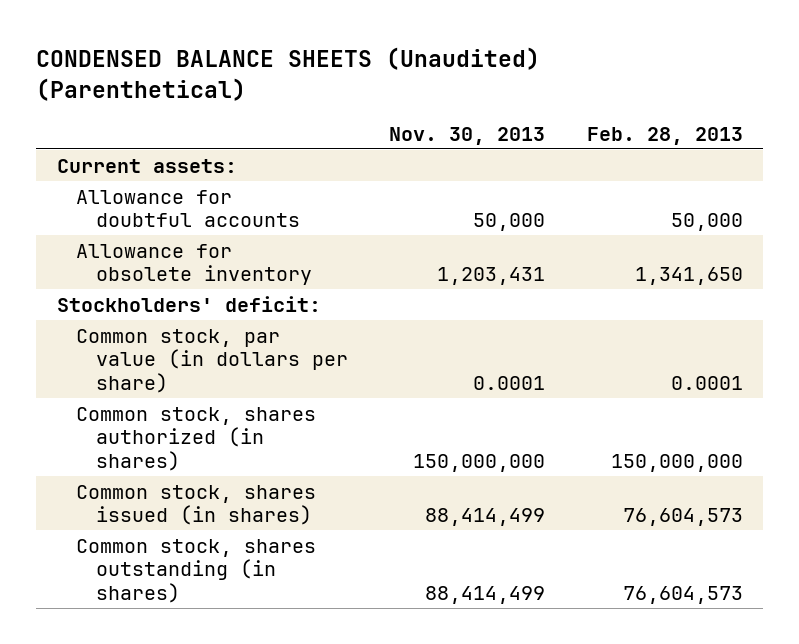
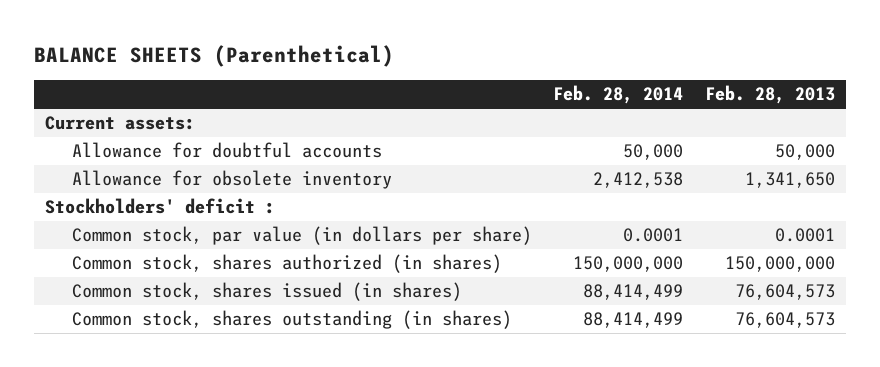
- CONDENSED BALANCE SHEETS (Unaudited) (Parenthetical)
+ BALANCE SHEETS (Parenthetical)
- | Nov. 30, 2013 | Feb. 28, 2013
+ | Feb. 28, 2014 | Feb. 28, 2013
- Stockholders' deficit:
+ Stockholders' deficit :

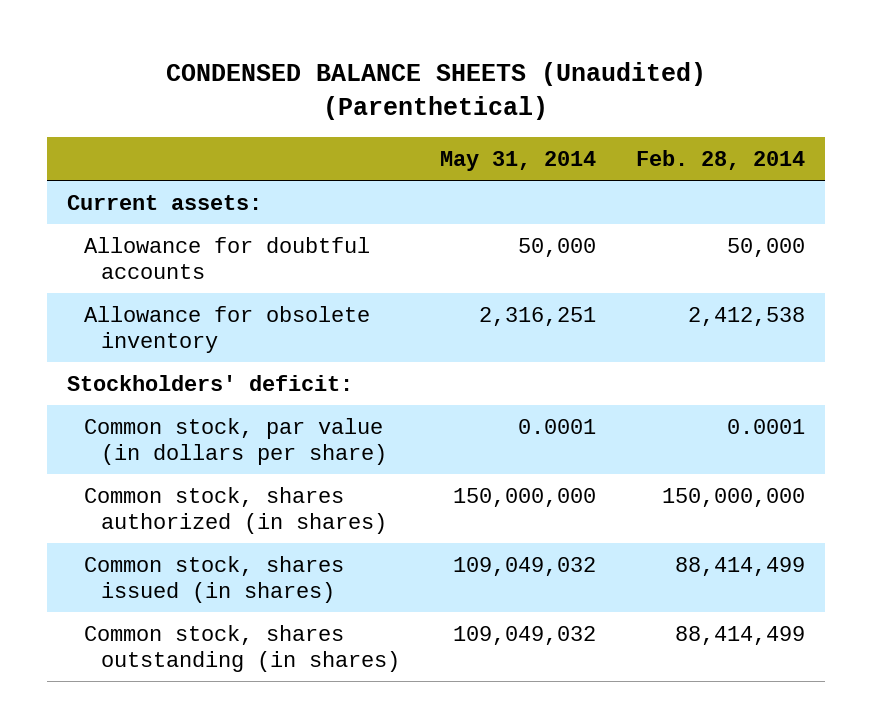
- BALANCE SHEETS (Parenthetical)
+ CONDENSED BALANCE SHEETS (Unaudited) (Parenthetical)
- | Feb. 28, 2014 | Feb. 28, 2013
+ | May 31, 2014 | Feb. 28, 2014
- Stockholders' deficit :
+ Stockholders' deficit:

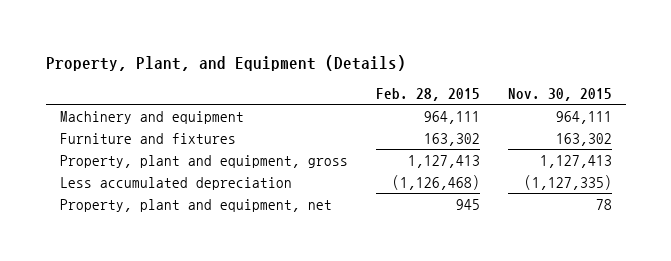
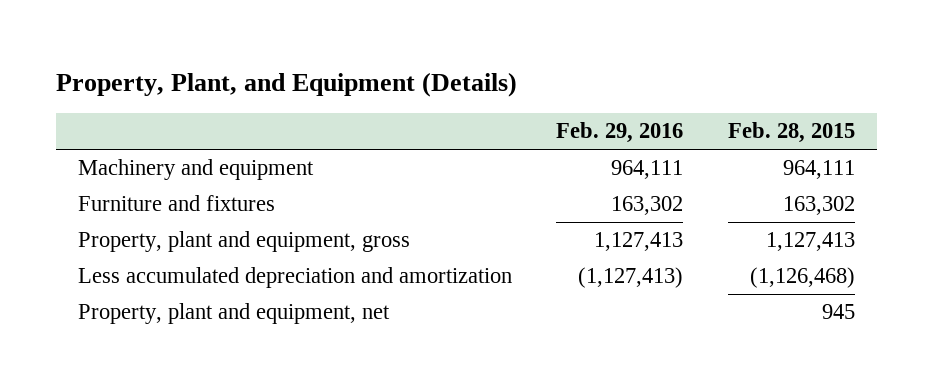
- | Feb. 28, 2015 | Nov. 30, 2015
+ | Feb. 29, 2016 | Feb. 28, 2015
- Less accumulated depreciation | (1,126,468) | (1,127,335)
+ Less accumulated depreciation and amortization | (1,127,413) | (1,126,468)

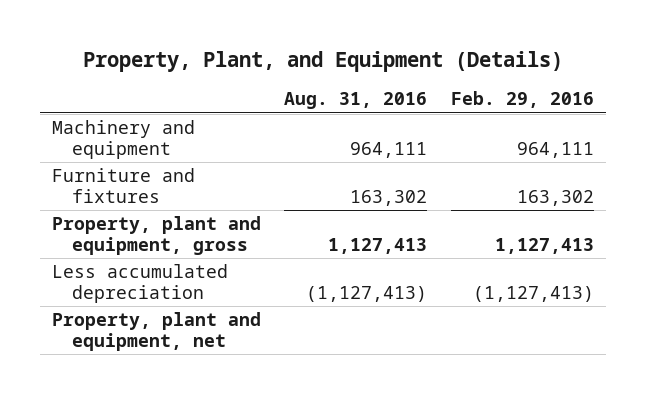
- | Feb. 29, 2016 | Feb. 28, 2015
+ | Aug. 31, 2016 | Feb. 29, 2016
- Less accumulated depreciation and amortization | (1,127,413) | (1,126,468)
+ Less accumulated depreciation | (1,127,413) | (1,127,413)

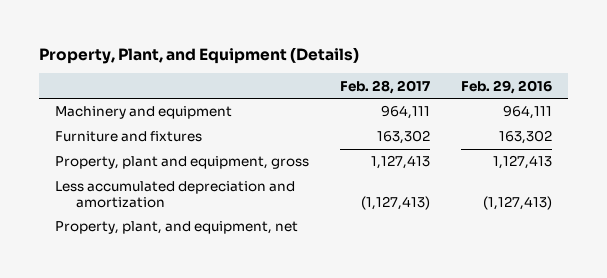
- | Aug. 31, 2016 | Feb. 29, 2016
+ | Feb. 28, 2017 | Feb. 29, 2016
- Less accumulated depreciation | (1,127,413) | (1,127,413)
- Property, plant and equipment, net
+ Less accumulated depreciation and amortization | (1,127,413) | (1,127,413)
+ Property, plant, and equipment, net

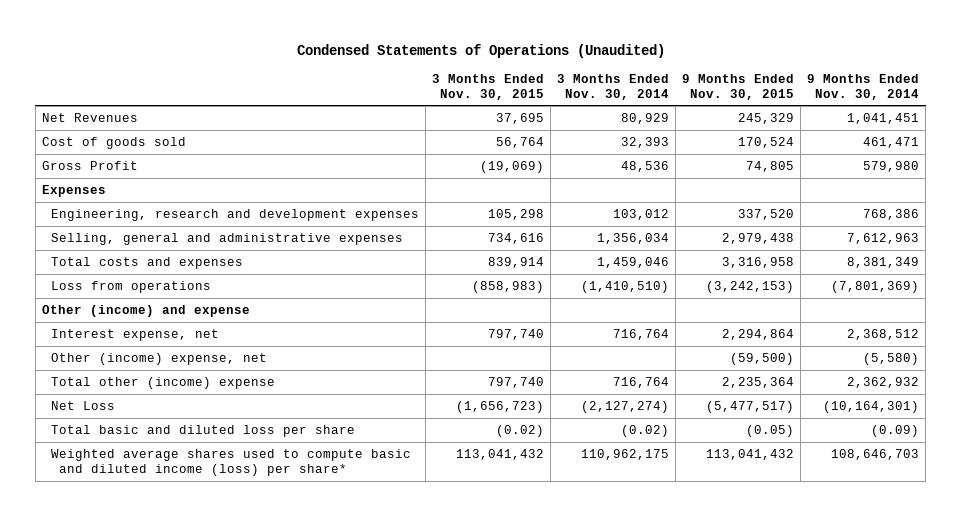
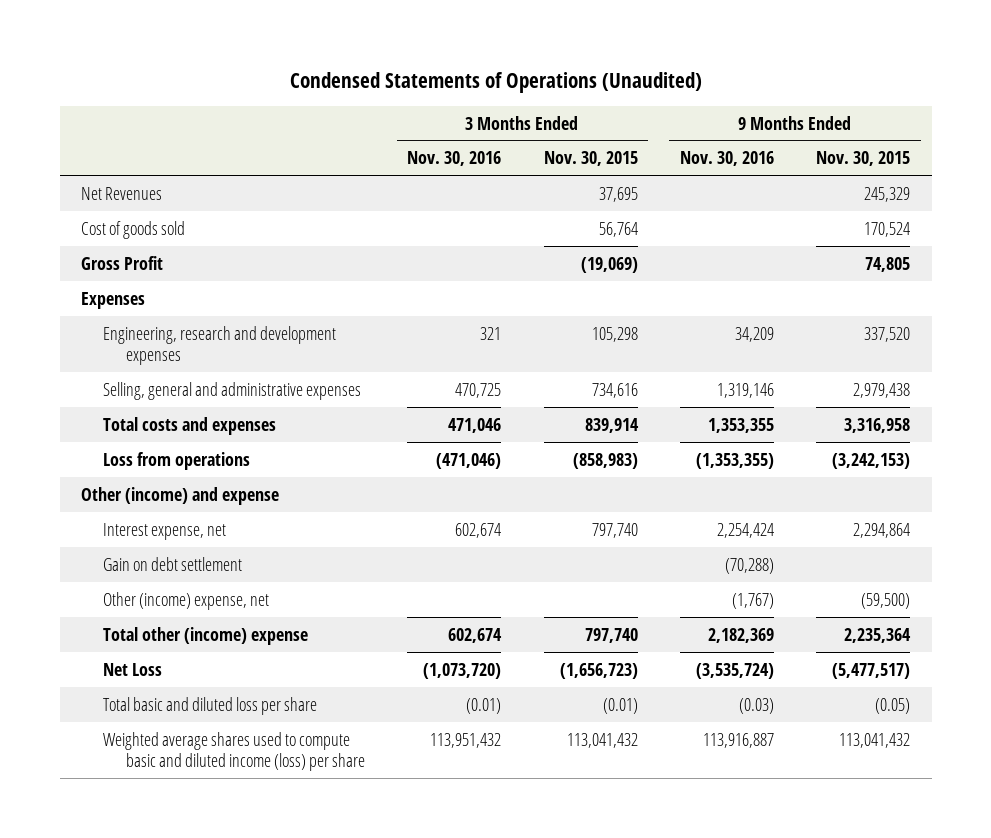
- | 3 Months Ended Nov. 30, 2015 | 3 Months Ended Nov. 30, 2014 | 9 Months Ended Nov. 30, 2015 | 9 Months Ended Nov. 30, 2014
+ | 3 Months Ended Nov. 30, 2016 | 3 Months Ended Nov. 30, 2015 | 9 Months Ended Nov. 30, 2016 | 9 Months Ended Nov. 30, 2015
+ Gain on debt settlement | | | (70,288) |
- Total basic and diluted loss per share | (0.02) | (0.02) | (0.05) | (0.09)
- Weighted average shares used to compute basic and diluted income (loss) per share* | 113,041,432 | 110,962,175 | 113,041,432 | 108,646,703
+ Total basic and diluted loss per share | (0.01) | (0.01) | (0.03) | (0.05)
+ Weighted average shares used to compute basic and diluted income (loss) per share | 113,951,432 | 113,041,432 | 113,916,887 | 113,041,432

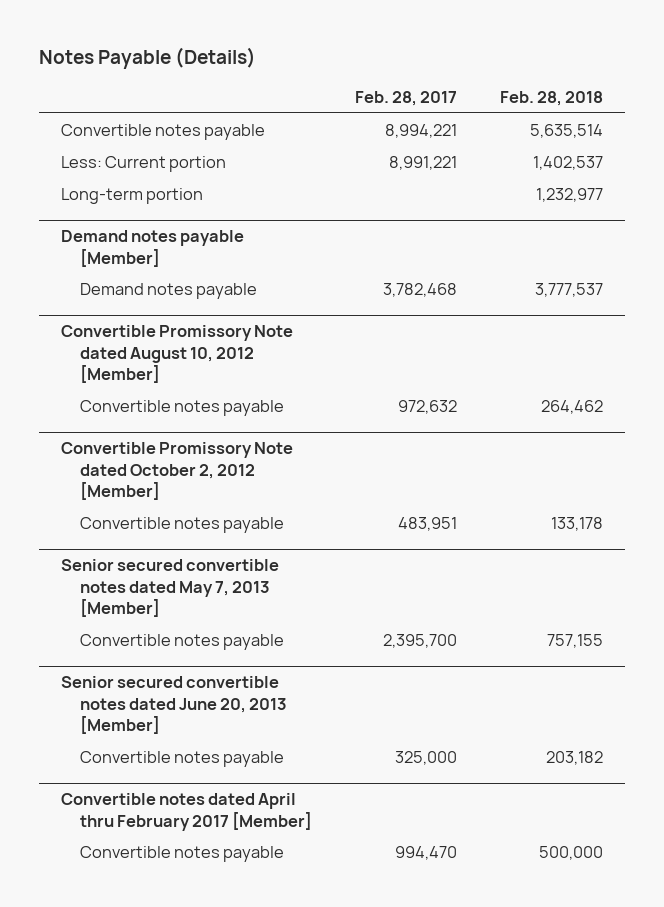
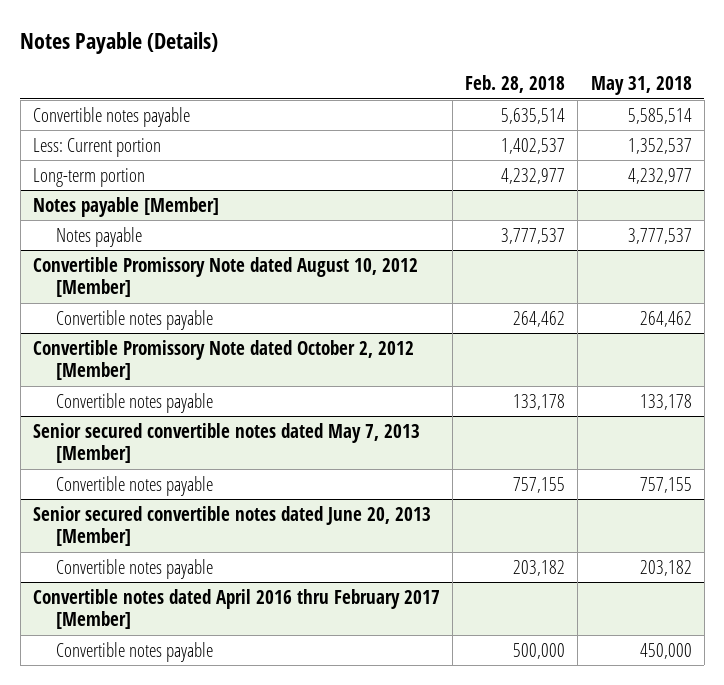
- | Feb. 28, 2017 | Feb. 28, 2018
+ | Feb. 28, 2018 | May 31, 2018
- Long-term portion | | 1,232,977
- Demand notes payable [Member]
- Demand notes payable | 3,782,468 | 3,777,537
+ Long-term portion | 4,232,977 | 4,232,977
+ Notes payable [Member]
+ Notes payable | 3,777,537 | 3,777,537
- Convertible notes dated April thru February 2017 [Member]
+ Convertible notes dated April 2016 thru February 2017 [Member]

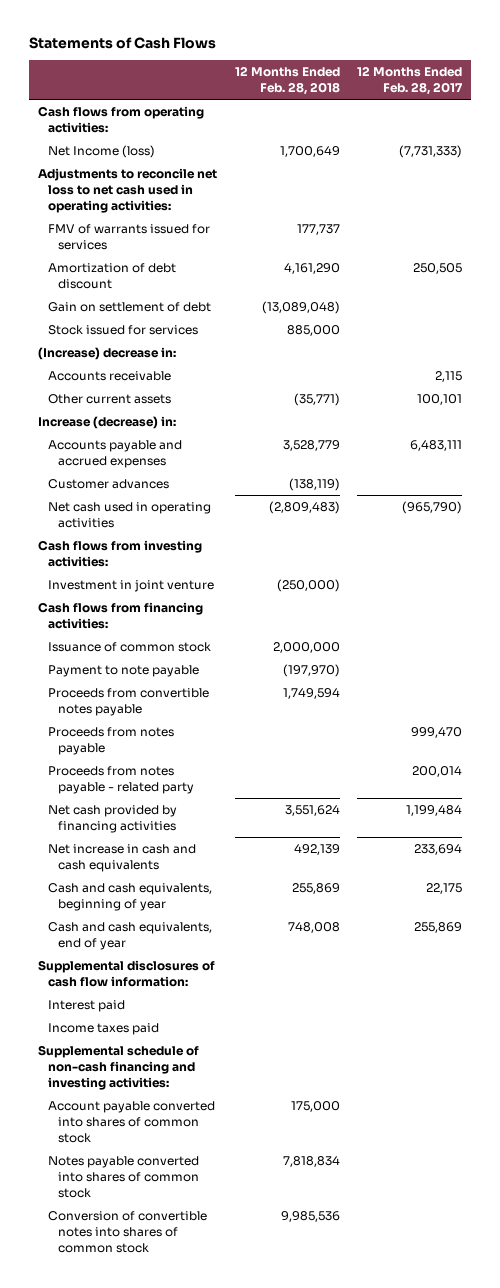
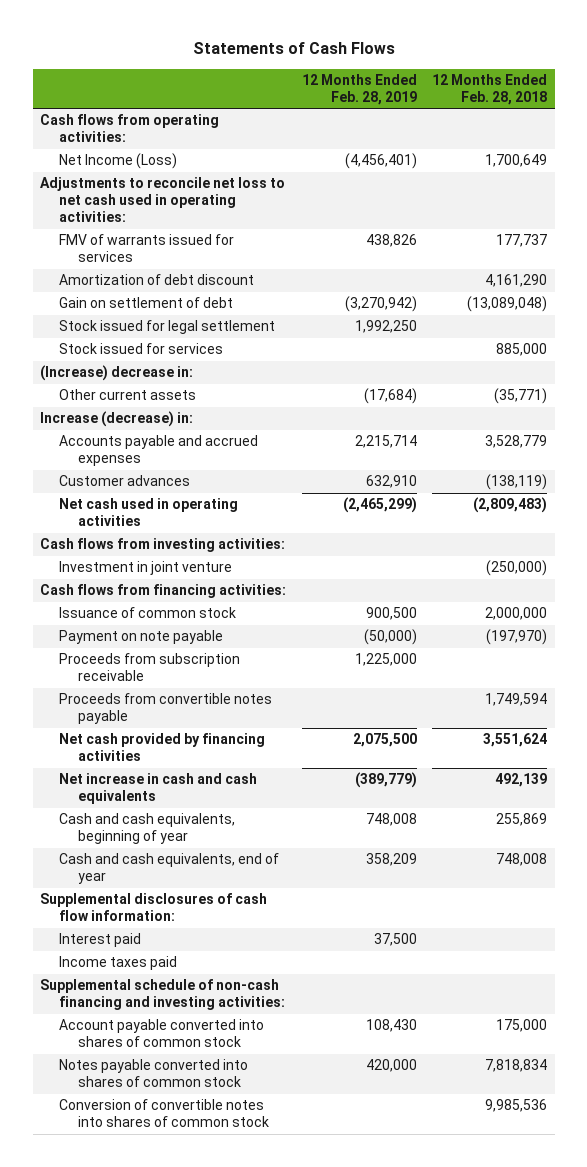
- | 12 Months Ended Feb. 28, 2018 | 12 Months Ended Feb. 28, 2017
+ | 12 Months Ended Feb. 28, 2019 | 12 Months Ended Feb. 28, 2018
- Net Income (loss) | 1,700,649 | (7,731,333)
+ Net Income (Loss) | (4,456,401) | 1,700,649
+ Stock issued for legal settlement | 1,992,250 |
- Accounts receivable | | 2,115
- Payment to note payable | (197,970) |
+ Payment on note payable | (50,000) | (197,970)
+ Proceeds from subscription receivable | 1,225,000 |
- Proceeds from notes payable | | 999,470
- Proceeds from notes payable - related party | | 200,014

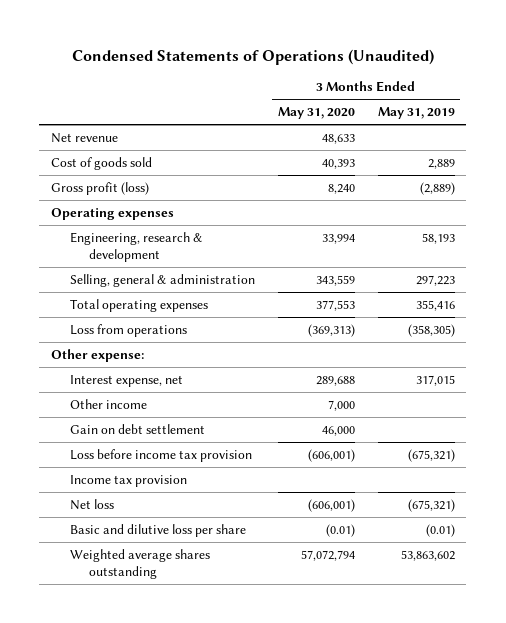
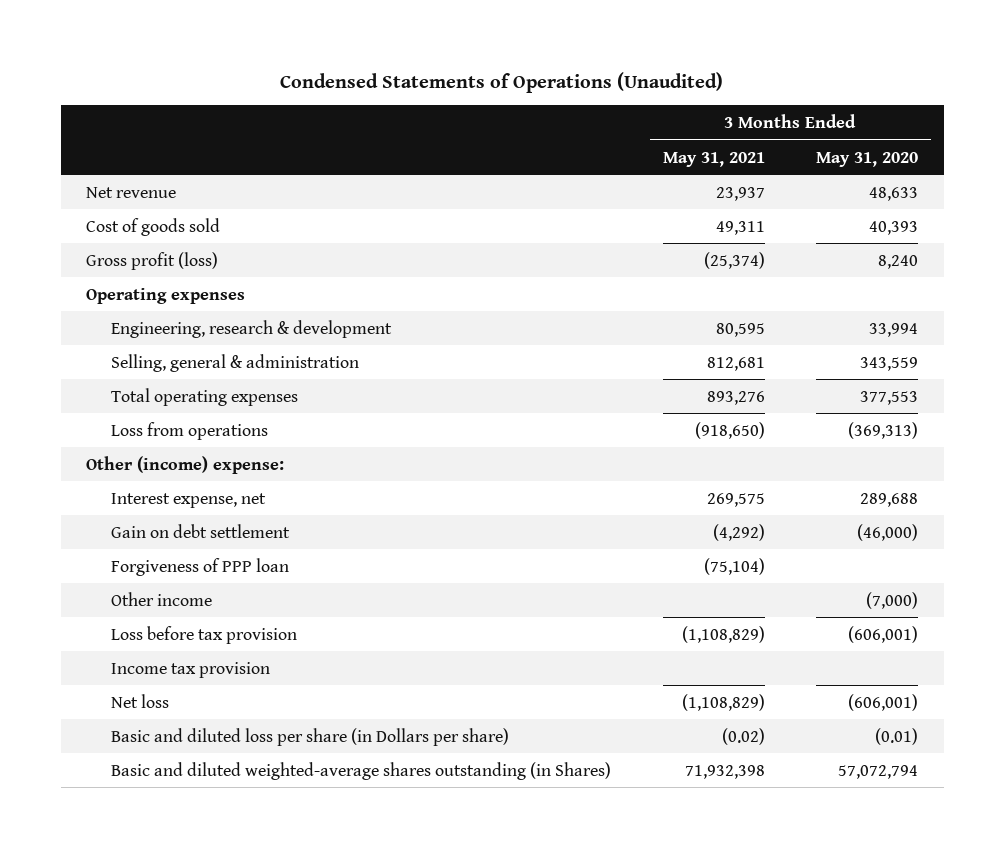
- | 3 Months Ended May 31, 2020 | 3 Months Ended May 31, 2019
+ | 3 Months Ended May 31, 2021 | 3 Months Ended May 31, 2020
- Other expense:
+ Other (income) expense:
- Other income | 7,000 |
- Gain on debt settlement | 46,000 |
- Loss before income tax provision | (606,001) | (675,321)
+ Gain on debt settlement | (4,292) | (46,000)
+ Forgiveness of PPP loan | (75,104) |
+ Other income | | (7,000)
+ Loss before tax provision | (1,108,829) | (606,001)
- Basic and dilutive loss per share | (0.01) | (0.01)
- Weighted average shares outstanding | 57,072,794 | 53,863,602
+ Basic and diluted loss per share (in Dollars per share) | (0.02) | (0.01)
+ Basic and diluted weighted-average shares outstanding (in Shares) | 71,932,398 | 57,072,794

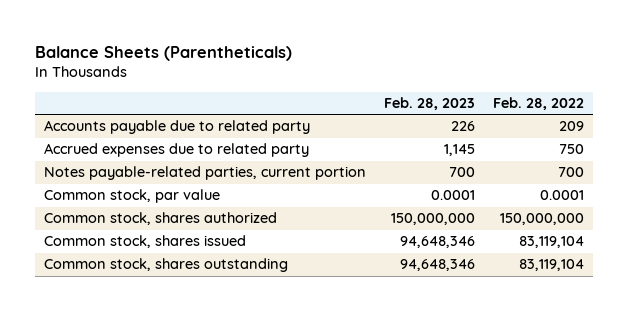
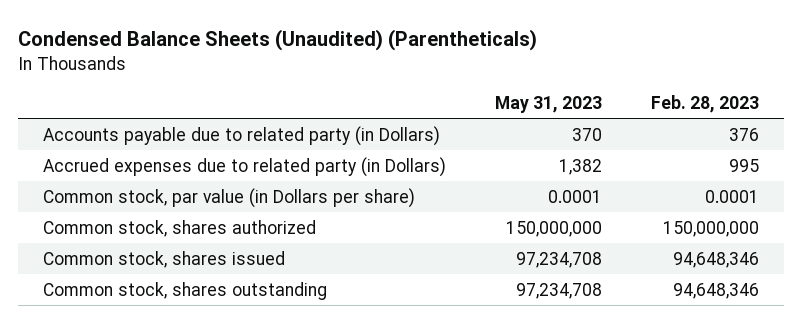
- Balance Sheets (Parentheticals)
+ Condensed Balance Sheets (Unaudited) (Parentheticals)
- | Feb. 28, 2023 | Feb. 28, 2022
+ | May 31, 2023 | Feb. 28, 2023
- Accounts payable due to related party | 226 | 209
- Accrued expenses due to related party | 1,145 | 750
- Notes payable-related parties, current portion | 700 | 700
- Common stock, par value | 0.0001 | 0.0001
+ Accounts payable due to related party (in Dollars) | 370 | 376
+ Accrued expenses due to related party (in Dollars) | 1,382 | 995
+ Common stock, par value (in Dollars per share) | 0.0001 | 0.0001

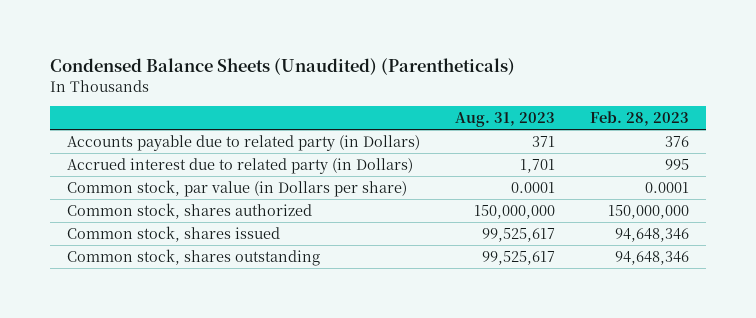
- | May 31, 2023 | Feb. 28, 2023
+ | Aug. 31, 2023 | Feb. 28, 2023
- Accrued expenses due to related party (in Dollars) | 1,382 | 995
+ Accrued interest due to related party (in Dollars) | 1,701 | 995

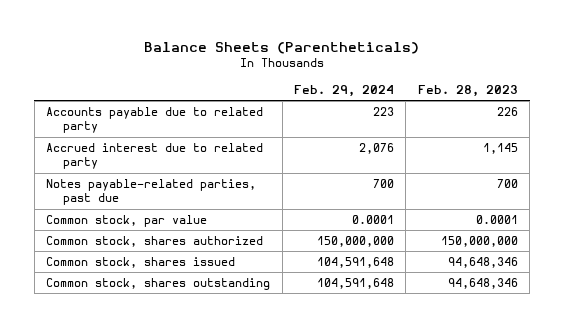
- Condensed Balance Sheets (Unaudited) (Parentheticals)
+ Balance Sheets (Parentheticals)
- | Aug. 31, 2023 | Feb. 28, 2023
+ | Feb. 29, 2024 | Feb. 28, 2023
- Accounts payable due to related party (in Dollars) | 371 | 376
- Accrued interest due to related party (in Dollars) | 1,701 | 995
- Common stock, par value (in Dollars per share) | 0.0001 | 0.0001
+ Accounts payable due to related party | 223 | 226
+ Accrued interest due to related party | 2,076 | 1,145
+ Notes payable-related parties, past due | 700 | 700
+ Common stock, par value | 0.0001 | 0.0001

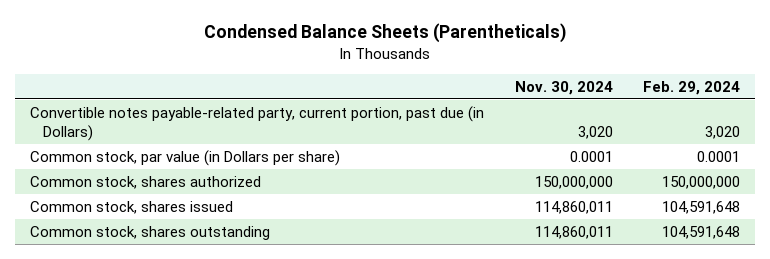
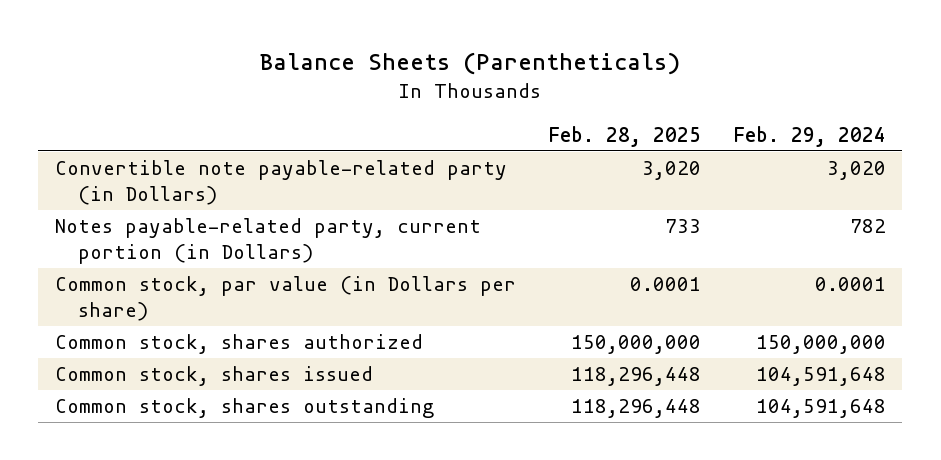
- Condensed Balance Sheets (Parentheticals)
+ Balance Sheets (Parentheticals)
- | Nov. 30, 2024 | Feb. 29, 2024
+ | Feb. 28, 2025 | Feb. 29, 2024
- Convertible notes payable-related party, current portion, past due (in Dollars) | 3,020 | 3,020
+ Convertible note payable-related party (in Dollars) | 3,020 | 3,020
+ Notes payable-related party, current portion (in Dollars) | 733 | 782

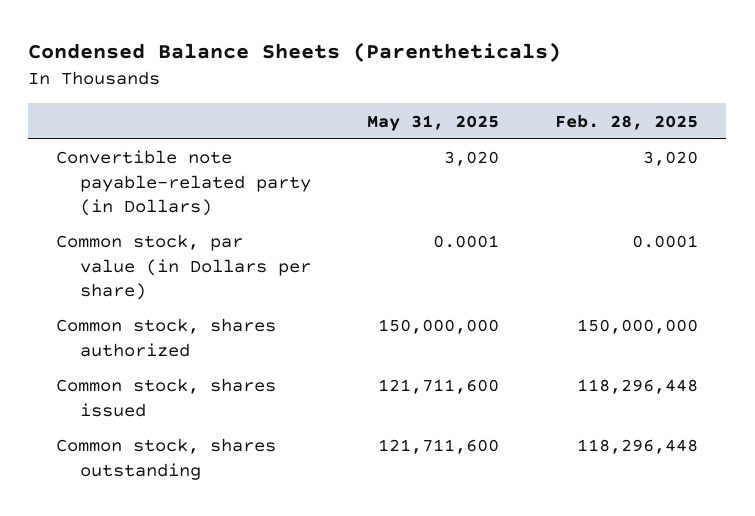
- Balance Sheets (Parentheticals)
+ Condensed Balance Sheets (Parentheticals)
- | Feb. 28, 2025 | Feb. 29, 2024
+ | May 31, 2025 | Feb. 28, 2025
- Notes payable-related party, current portion (in Dollars) | 733 | 782

